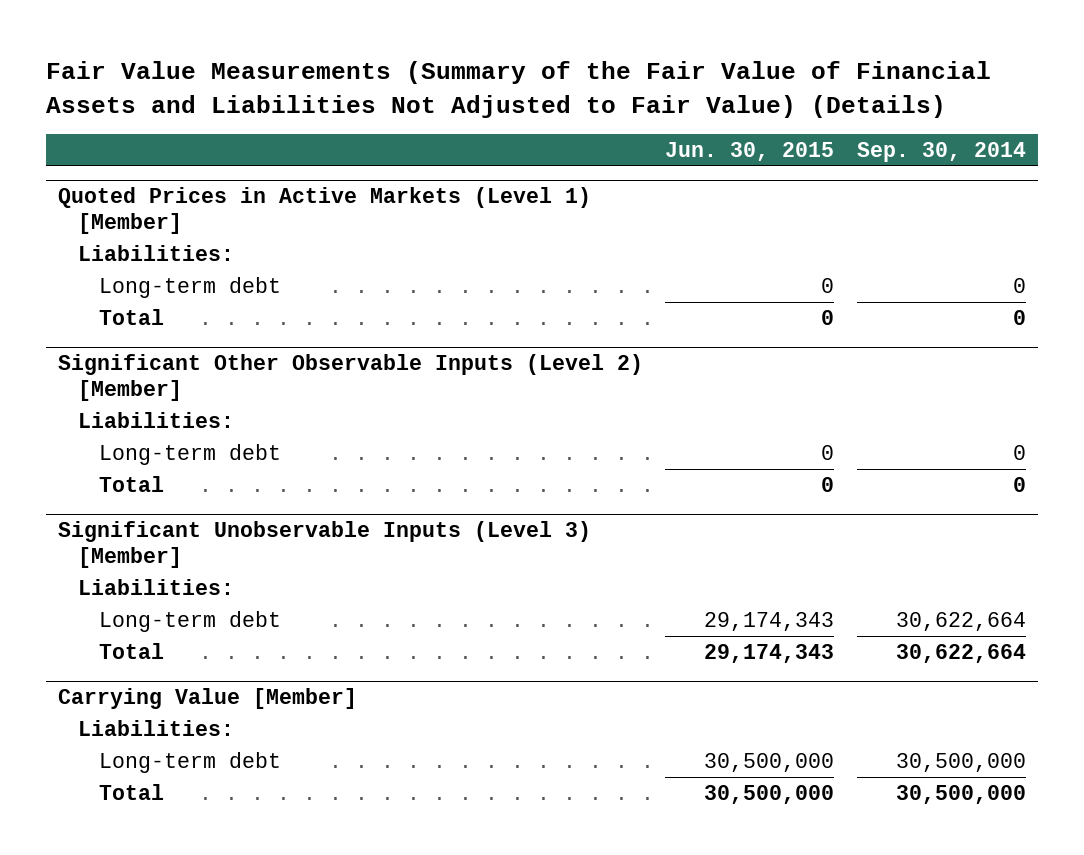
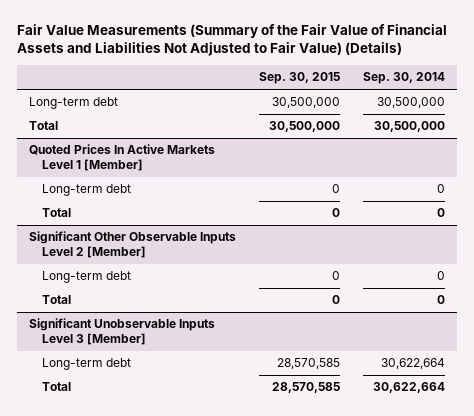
- | Jun. 30, 2015 | Sep. 30, 2014
+ | Sep. 30, 2015 | Sep. 30, 2014
- Quoted Prices in Active Markets (Level 1) [Member]
- Liabilities:
+ Long-term debt | 30,500,000 | 30,500,000
+ Total | 30,500,000 | 30,500,000
+ Quoted Prices In Active Markets Level 1 [Member]
- Significant Other Observable Inputs (Level 2) [Member]
- Liabilities:
+ Significant Other Observable Inputs Level 2 [Member]
- Significant Unobservable Inputs (Level 3) [Member]
- Liabilities:
+ Significant Unobservable Inputs Level 3 [Member]
- Carrying Value [Member]
- Liabilities:
- Long-term debt | 30,500,000 | 30,500,000
- Total | 30,500,000 | 30,500,000

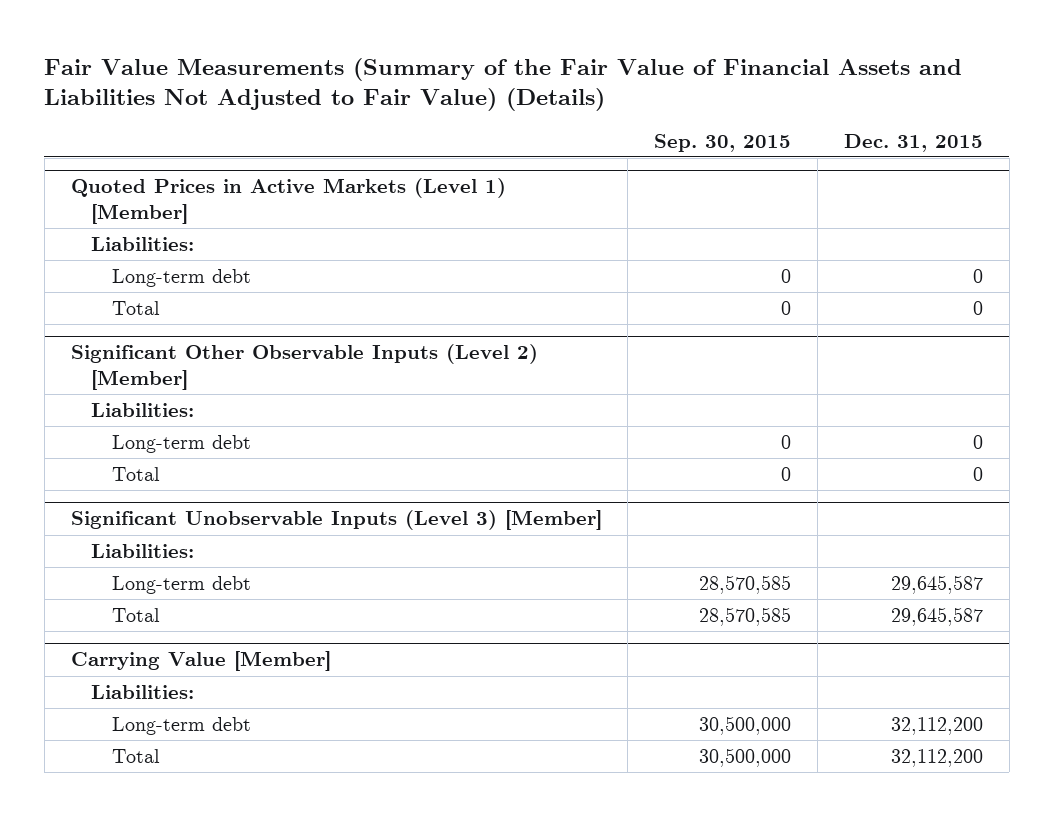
- | Sep. 30, 2015 | Sep. 30, 2014
+ | Sep. 30, 2015 | Dec. 31, 2015
- Long-term debt | 30,500,000 | 30,500,000
- Total | 30,500,000 | 30,500,000
- Quoted Prices In Active Markets Level 1 [Member]
+ Quoted Prices in Active Markets (Level 1) [Member]
+ Liabilities:
- Significant Other Observable Inputs Level 2 [Member]
+ Significant Other Observable Inputs (Level 2) [Member]
+ Liabilities:
- Significant Unobservable Inputs Level 3 [Member]
+ Significant Unobservable Inputs (Level 3) [Member]
+ Liabilities:
+ Carrying Value [Member]
+ Liabilities:
+ Long-term debt | 30,500,000 | 32,112,200
+ Total | 30,500,000 | 32,112,200

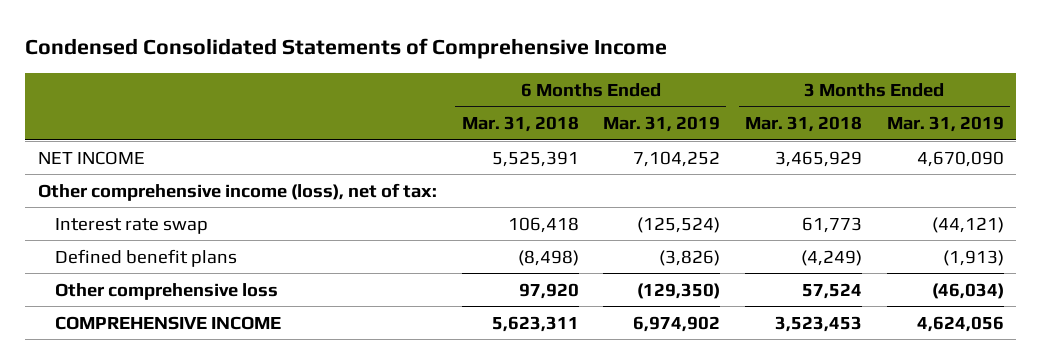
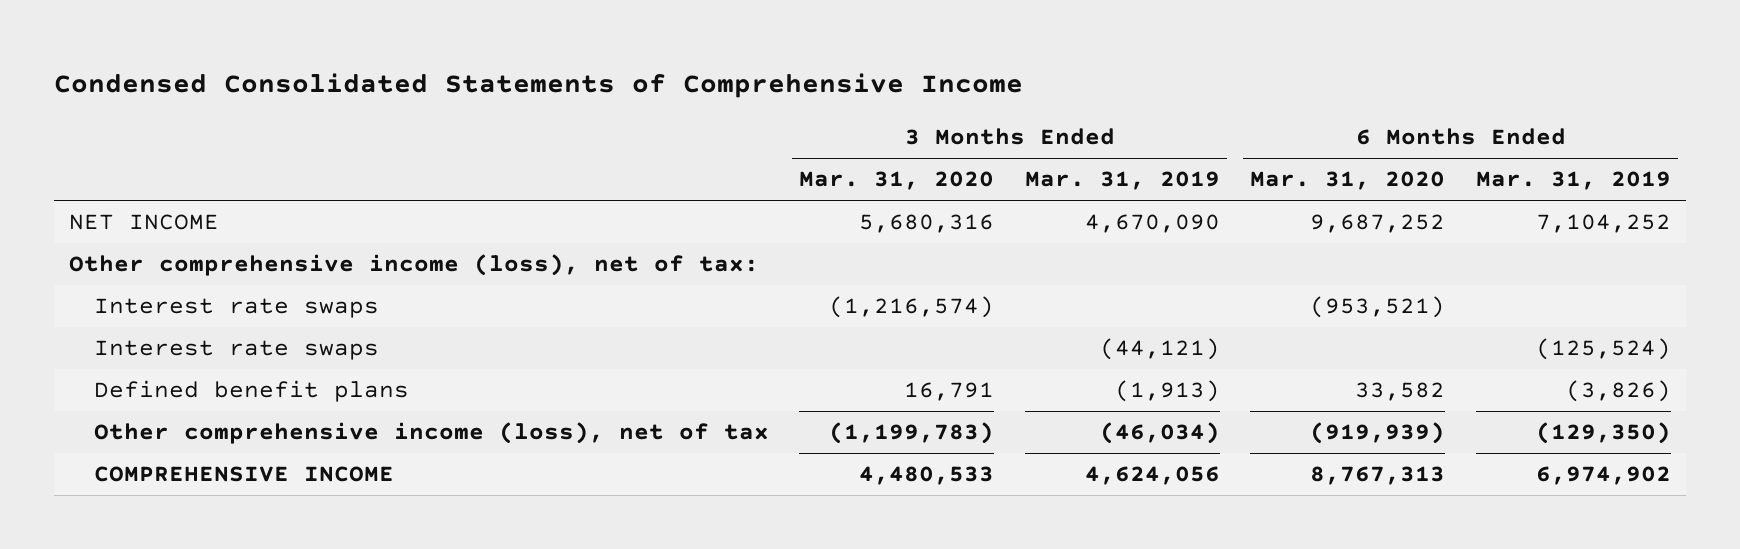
- | 6 Months Ended Mar. 31, 2018 | 6 Months Ended Mar. 31, 2019 | 3 Months Ended Mar. 31, 2018 | 3 Months Ended Mar. 31, 2019
+ | 3 Months Ended Mar. 31, 2020 | 3 Months Ended Mar. 31, 2019 | 6 Months Ended Mar. 31, 2020 | 6 Months Ended Mar. 31, 2019
- Interest rate swap | 106,418 | (125,524) | 61,773 | (44,121)
+ Interest rate swaps | (1,216,574) | | (953,521) |
+ Interest rate swaps | | (44,121) | | (125,524)
- Other comprehensive loss | 97,920 | (129,350) | 57,524 | (46,034)
+ Other comprehensive income (loss), net of tax | (1,199,783) | (46,034) | (919,939) | (129,350)

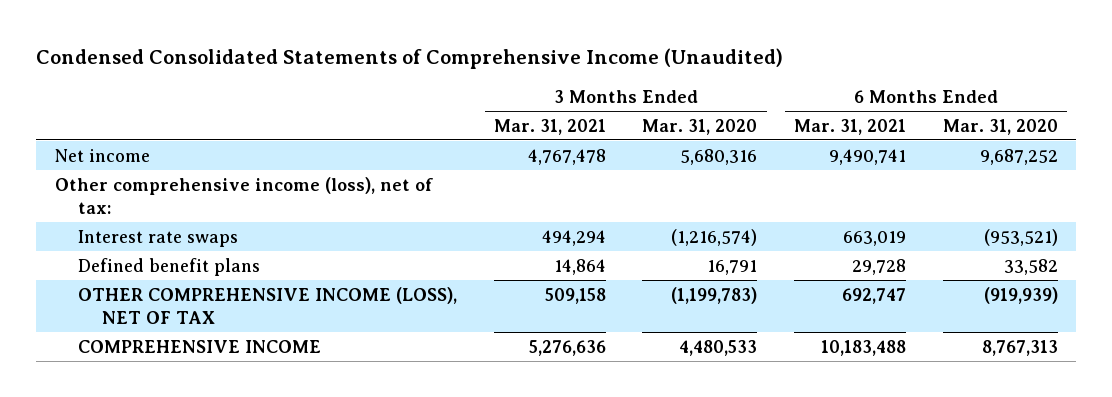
- Condensed Consolidated Statements of Comprehensive Income
+ Condensed Consolidated Statements of Comprehensive Income (Unaudited)
- | 3 Months Ended Mar. 31, 2020 | 3 Months Ended Mar. 31, 2019 | 6 Months Ended Mar. 31, 2020 | 6 Months Ended Mar. 31, 2019
+ | 3 Months Ended Mar. 31, 2021 | 3 Months Ended Mar. 31, 2020 | 6 Months Ended Mar. 31, 2021 | 6 Months Ended Mar. 31, 2020
- NET INCOME | 5,680,316 | 4,670,090 | 9,687,252 | 7,104,252
+ Net income | 4,767,478 | 5,680,316 | 9,490,741 | 9,687,252
- Interest rate swaps | | (44,121) | | (125,524)
- Other comprehensive income (loss), net of tax | (1,199,783) | (46,034) | (919,939) | (129,350)
+ OTHER COMPREHENSIVE INCOME (LOSS), NET OF TAX | 509,158 | (1,199,783) | 692,747 | (919,939)

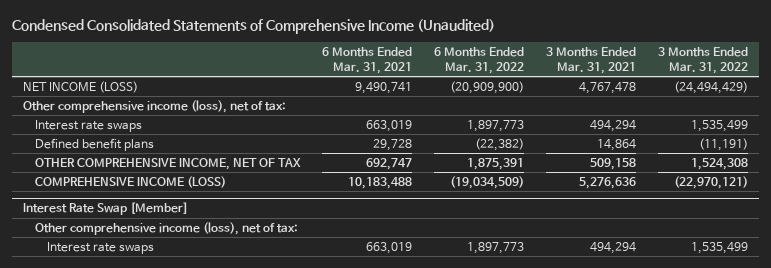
- | 3 Months Ended Mar. 31, 2021 | 3 Months Ended Mar. 31, 2020 | 6 Months Ended Mar. 31, 2021 | 6 Months Ended Mar. 31, 2020
+ | 6 Months Ended Mar. 31, 2021 | 6 Months Ended Mar. 31, 2022 | 3 Months Ended Mar. 31, 2021 | 3 Months Ended Mar. 31, 2022
- Net income | 4,767,478 | 5,680,316 | 9,490,741 | 9,687,252
+ NET INCOME (LOSS) | 9,490,741 | (20,909,900) | 4,767,478 | (24,494,429)
- OTHER COMPREHENSIVE INCOME (LOSS), NET OF TAX | 509,158 | (1,199,783) | 692,747 | (919,939)
- COMPREHENSIVE INCOME | 5,276,636 | 4,480,533 | 10,183,488 | 8,767,313
+ OTHER COMPREHENSIVE INCOME, NET OF TAX | 692,747 | 1,875,391 | 509,158 | 1,524,308
+ COMPREHENSIVE INCOME (LOSS) | 10,183,488 | (19,034,509) | 5,276,636 | (22,970,121)
+ Interest Rate Swap [Member]
+ Other comprehensive income (loss), net of tax:
+ Interest rate swaps | 663,019 | 1,897,773 | 494,294 | 1,535,499

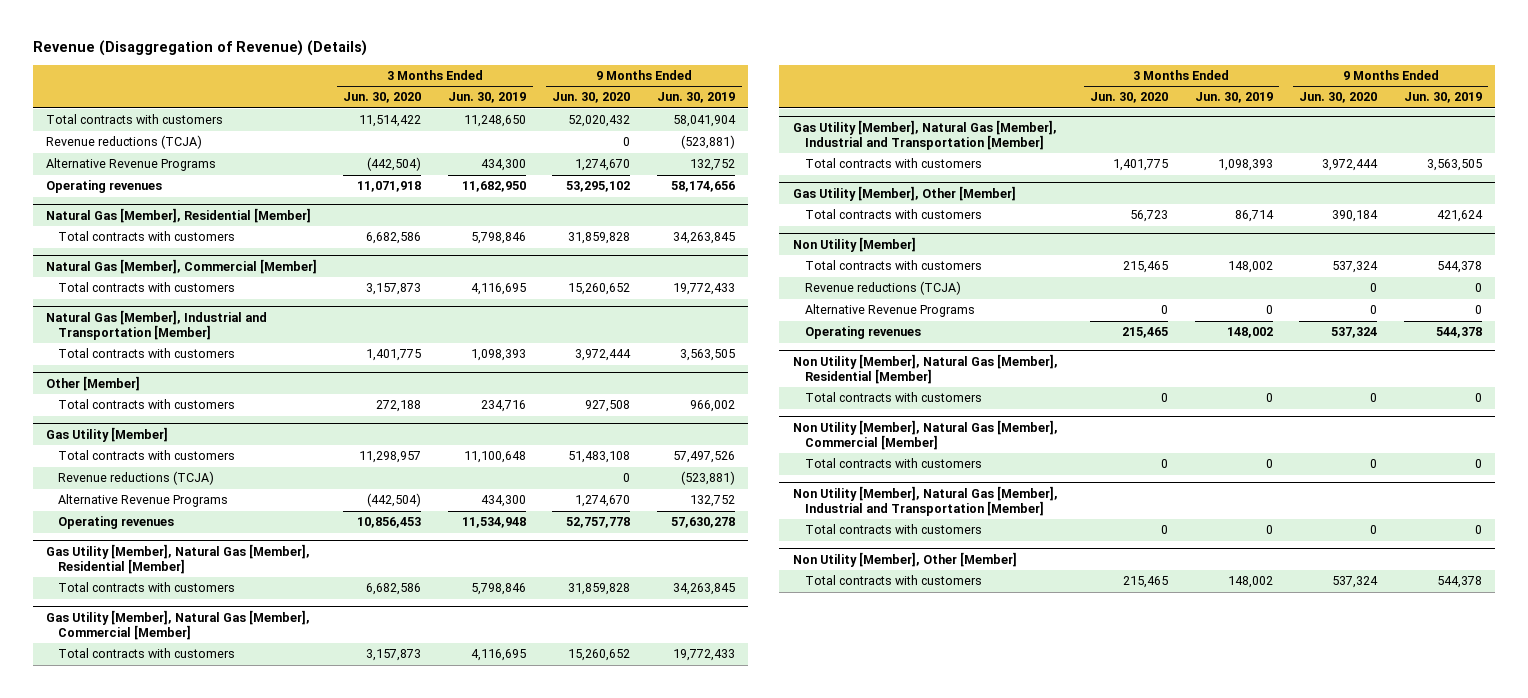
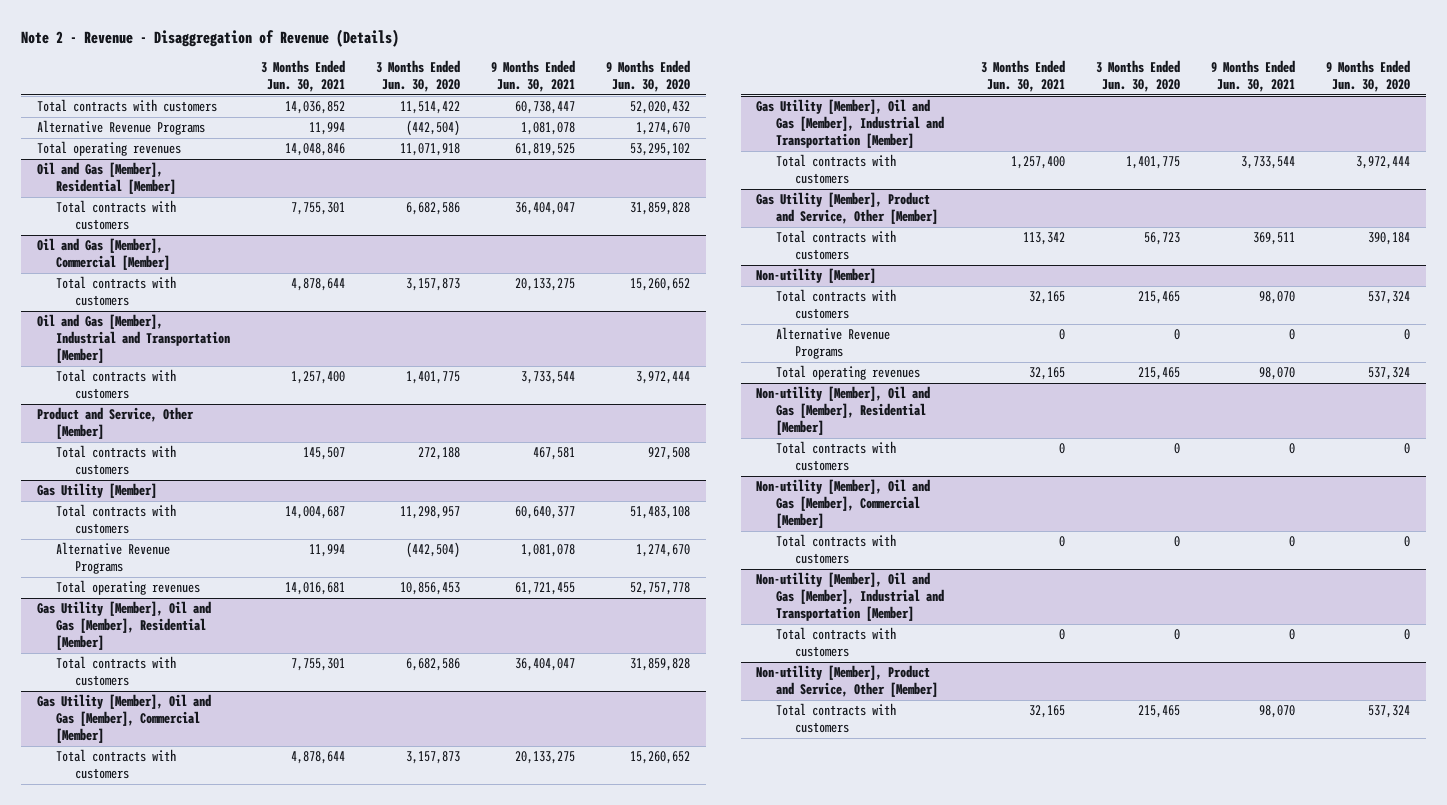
- Revenue (Disaggregation of Revenue) (Details)
+ Note 2 - Revenue - Disaggregation of Revenue (Details)
- | 3 Months Ended Jun. 30, 2020 | 3 Months Ended Jun. 30, 2019 | 9 Months Ended Jun. 30, 2020 | 9 Months Ended Jun. 30, 2019
+ | 3 Months Ended Jun. 30, 2021 | 3 Months Ended Jun. 30, 2020 | 9 Months Ended Jun. 30, 2021 | 9 Months Ended Jun. 30, 2020
- Revenue reductions (TCJA) | | | 0 | (523,881)
- Operating revenues | 11,071,918 | 11,682,950 | 53,295,102 | 58,174,656
- Natural Gas [Member], Residential [Member]
+ Total operating revenues | 14,048,846 | 11,071,918 | 61,819,525 | 53,295,102
+ Oil and Gas [Member], Residential [Member]
- Natural Gas [Member], Commercial [Member]
+ Oil and Gas [Member], Commercial [Member]
- Natural Gas [Member], Industrial and Transportation [Member]
+ Oil and Gas [Member], Industrial and Transportation [Member]
- Other [Member]
+ Product and Service, Other [Member]
@ Gas Utility [Member]
- Revenue reductions (TCJA) | | | 0 | (523,881)
- Operating revenues | 10,856,453 | 11,534,948 | 52,757,778 | 57,630,278
- Gas Utility [Member], Natural Gas [Member], Residential [Member]
@ Gas Utility [Member]
+ Total operating revenues | 14,016,681 | 10,856,453 | 61,721,455 | 52,757,778
+ Gas Utility [Member], Oil and Gas [Member], Residential [Member]
- Gas Utility [Member], Natural Gas [Member], Commercial [Member]
+ Gas Utility [Member], Oil and Gas [Member], Commercial [Member]
- Gas Utility [Member], Natural Gas [Member], Industrial and Transportation [Member]
+ Gas Utility [Member], Oil and Gas [Member], Industrial and Transportation [Member]
- Gas Utility [Member], Other [Member]
+ Gas Utility [Member], Product and Service, Other [Member]
- Non Utility [Member]
+ Non-utility [Member]
- Revenue reductions (TCJA) | | | 0 | 0
- Operating revenues | 215,465 | 148,002 | 537,324 | 544,378
- Non Utility [Member], Natural Gas [Member], Residential [Member]
+ Total operating revenues | 32,165 | 215,465 | 98,070 | 537,324
+ Non-utility [Member], Oil and Gas [Member], Residential [Member]
- Non Utility [Member], Natural Gas [Member], Commercial [Member]
+ Non-utility [Member], Oil and Gas [Member], Commercial [Member]
- Non Utility [Member], Natural Gas [Member], Industrial and Transportation [Member]
+ Non-utility [Member], Oil and Gas [Member], Industrial and Transportation [Member]
- Non Utility [Member], Other [Member]
+ Non-utility [Member], Product and Service, Other [Member]

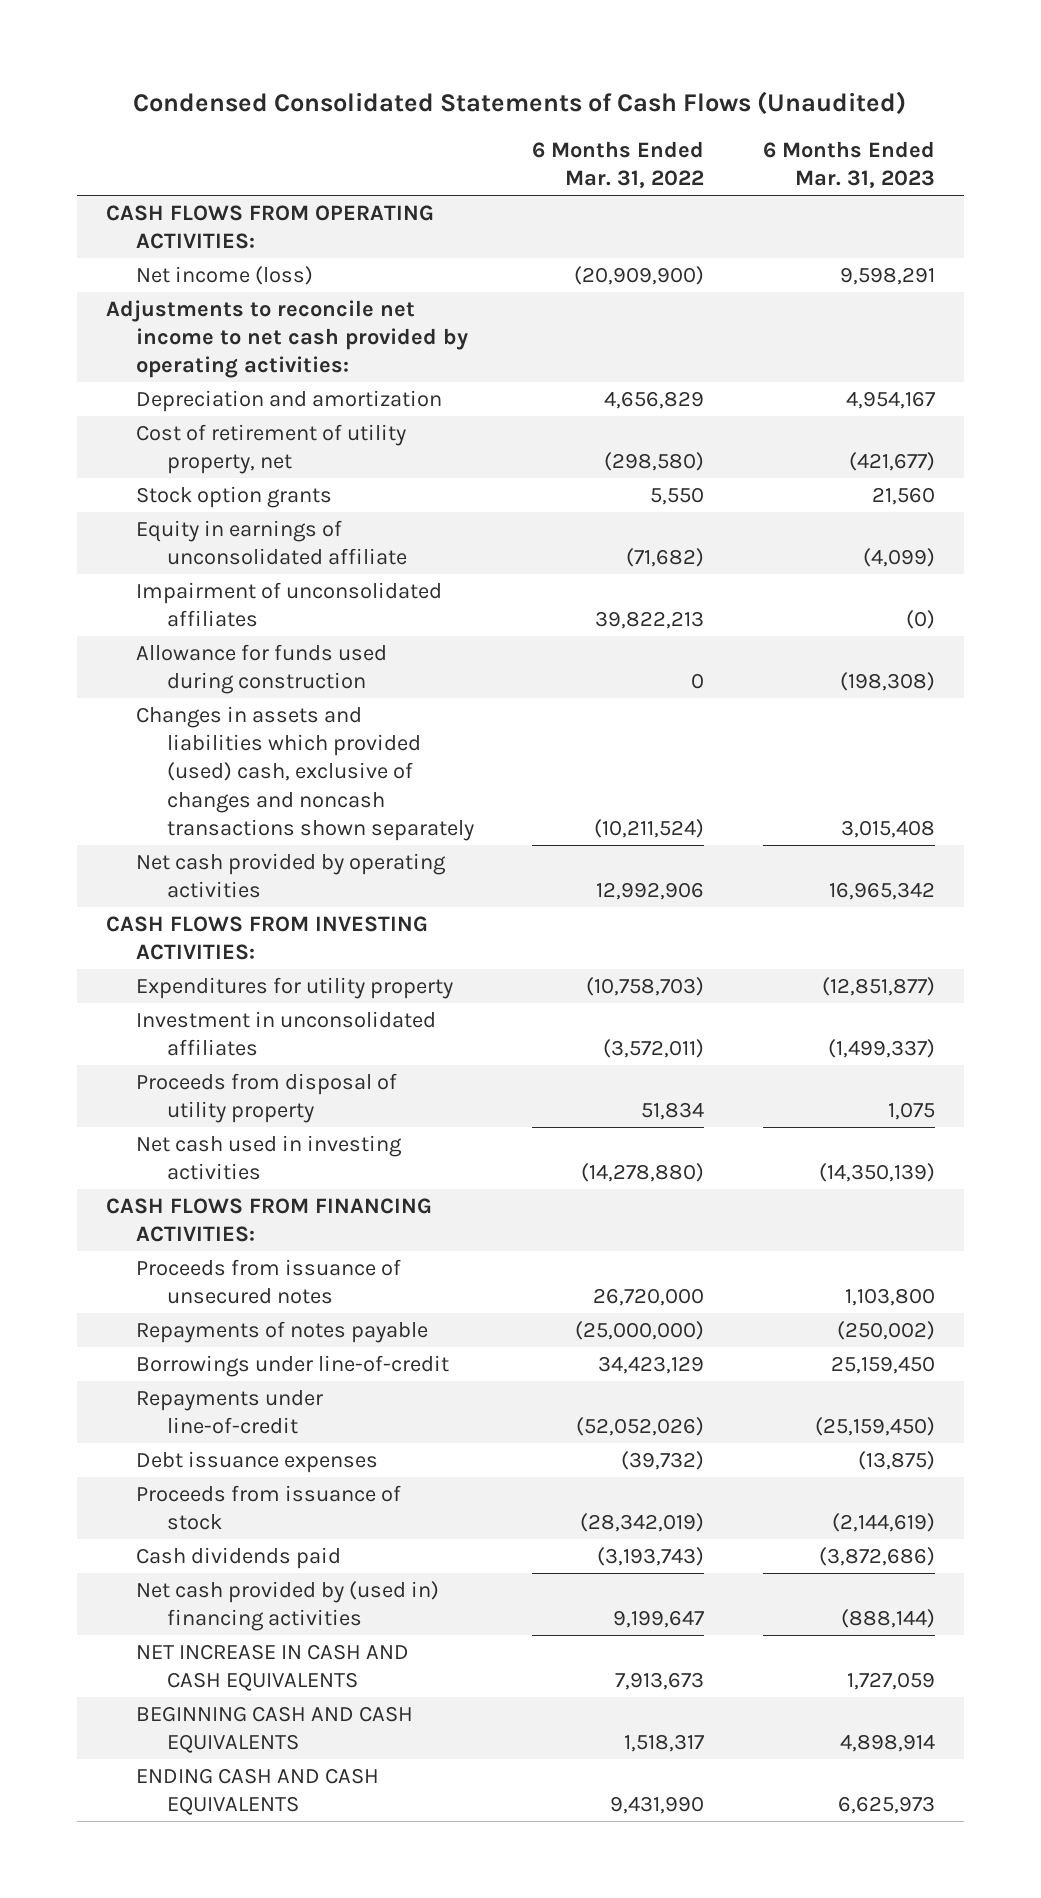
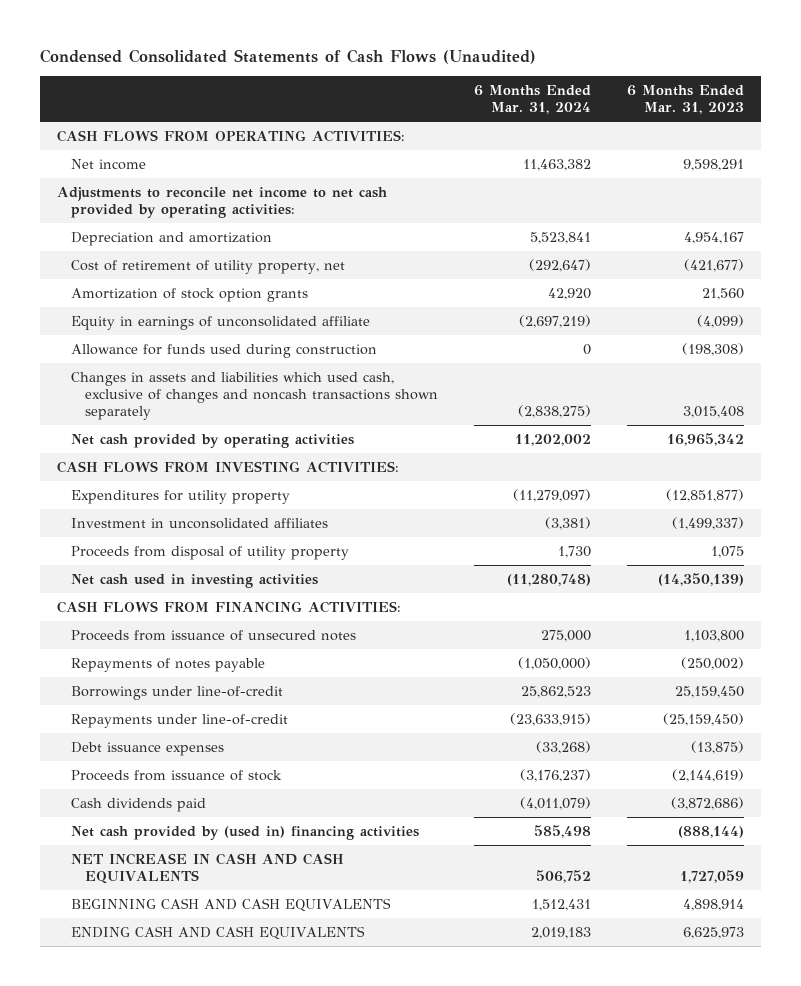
- | 6 Months Ended Mar. 31, 2022 | 6 Months Ended Mar. 31, 2023
+ | 6 Months Ended Mar. 31, 2024 | 6 Months Ended Mar. 31, 2023
- Net income (loss) | (20,909,900) | 9,598,291
+ Net income | 11,463,382 | 9,598,291
- Stock option grants | 5,550 | 21,560
+ Amortization of stock option grants | 42,920 | 21,560
- Impairment of unconsolidated affiliates | 39,822,213 | (0)
- Changes in assets and liabilities which provided (used) cash, exclusive of changes and noncash transactions shown separately | (10,211,524) | 3,015,408
+ Changes in assets and liabilities which used cash, exclusive of changes and noncash transactions shown separately | (2,838,275) | 3,015,408

